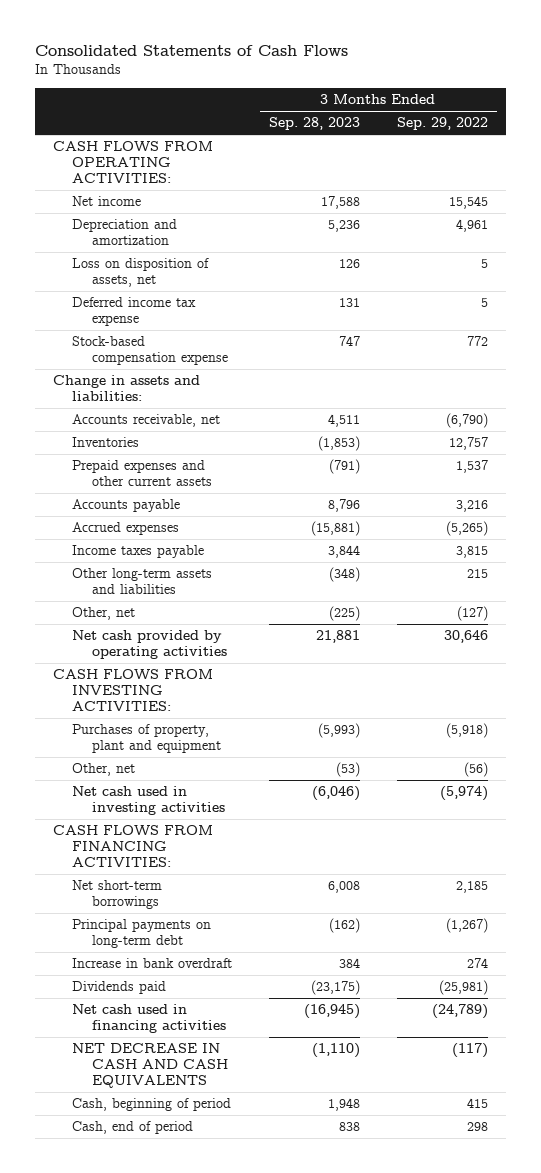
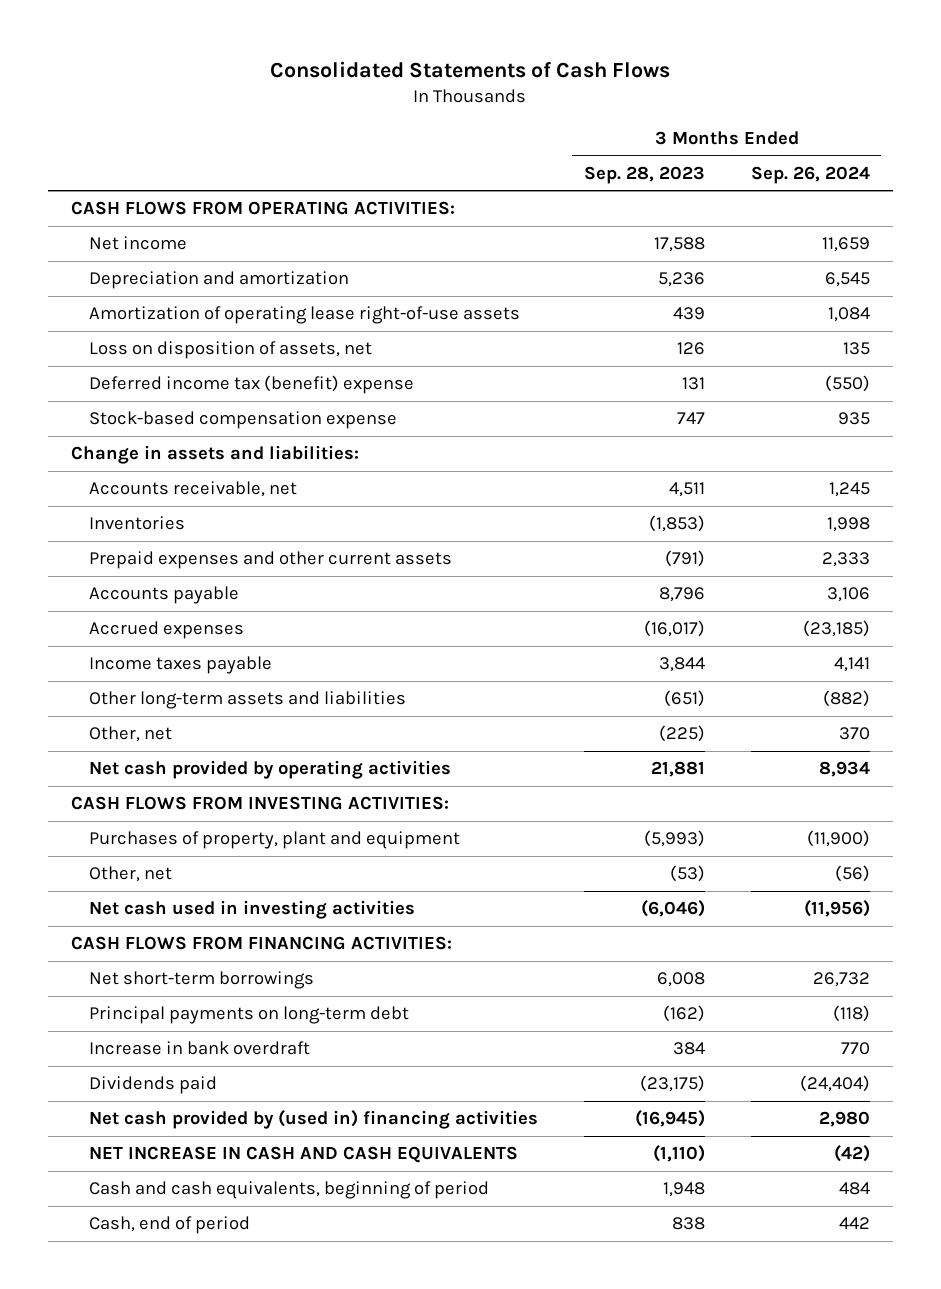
- | 3 Months Ended Sep. 28, 2023 | 3 Months Ended Sep. 29, 2022
+ | 3 Months Ended Sep. 28, 2023 | 3 Months Ended Sep. 26, 2024
+ Amortization of operating lease right-of-use assets | 439 | 1,084
- Deferred income tax expense | 131 | 5
+ Deferred income tax (benefit) expense | 131 | (550)
- Accrued expenses | (15,881) | (5,265)
+ Accrued expenses | (16,017) | (23,185)
- Other long-term assets and liabilities | (348) | 215
+ Other long-term assets and liabilities | (651) | (882)
- Net cash used in financing activities | (16,945) | (24,789)
- NET DECREASE IN CASH AND CASH EQUIVALENTS | (1,110) | (117)
- Cash, beginning of period | 1,948 | 415
+ Net cash provided by (used in) financing activities | (16,945) | 2,980
+ NET INCREASE IN CASH AND CASH EQUIVALENTS | (1,110) | (42)
+ Cash and cash equivalents, beginning of period | 1,948 | 484

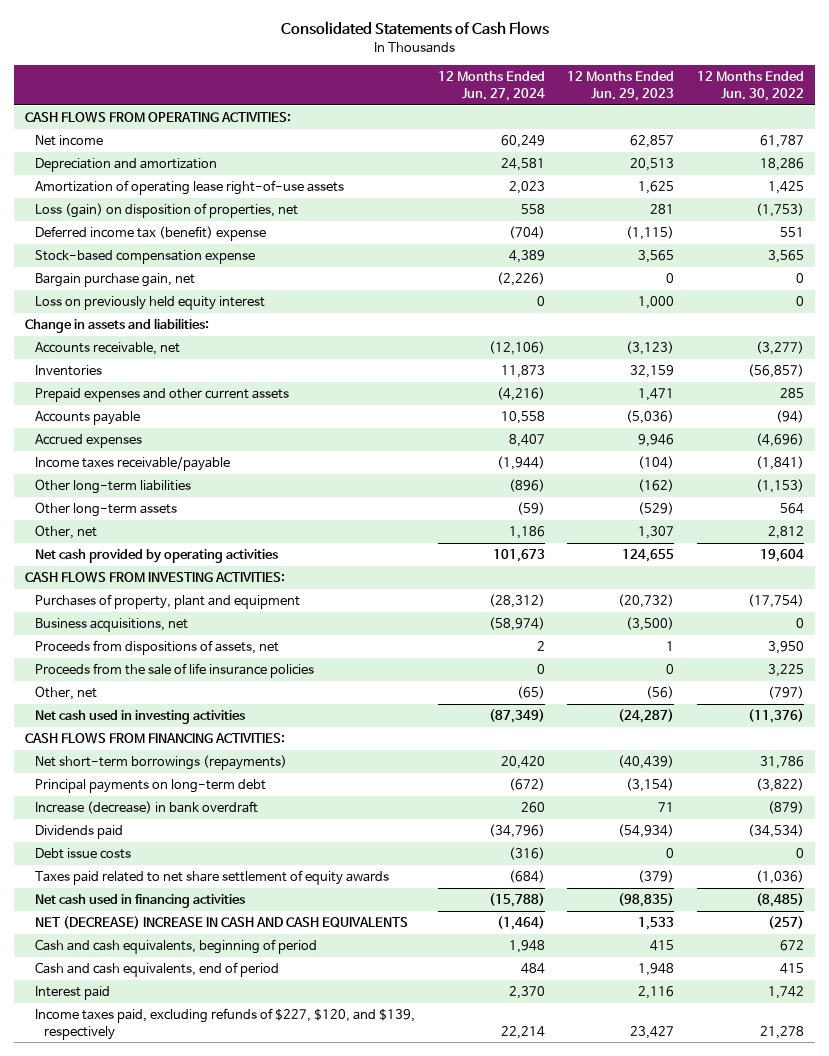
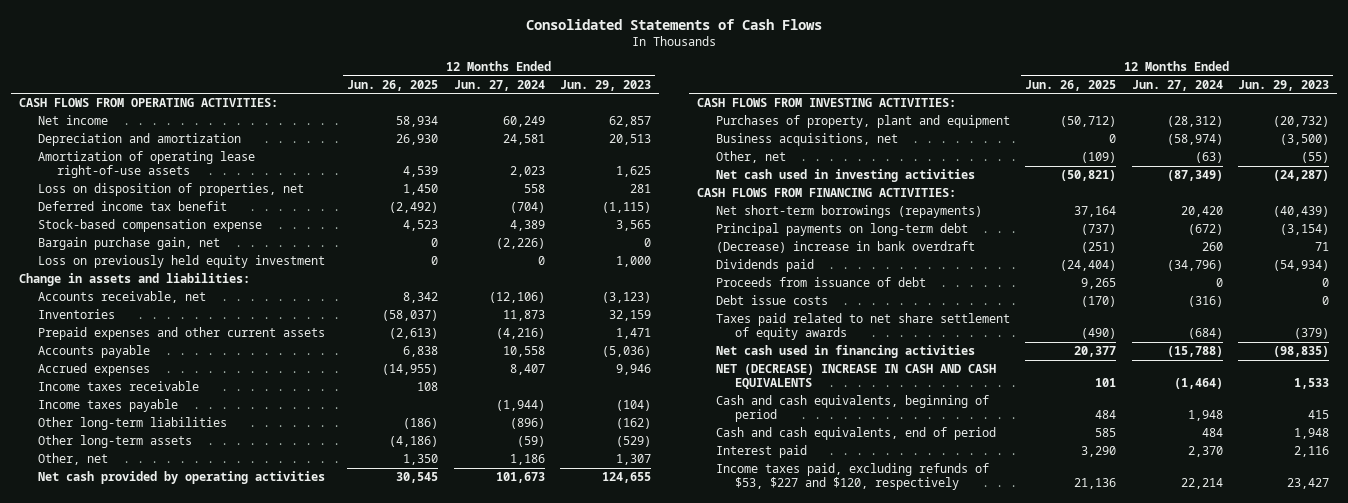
- | 12 Months Ended Jun. 27, 2024 | 12 Months Ended Jun. 29, 2023 | 12 Months Ended Jun. 30, 2022
+ | 12 Months Ended Jun. 26, 2025 | 12 Months Ended Jun. 27, 2024 | 12 Months Ended Jun. 29, 2023
- Loss (gain) on disposition of properties, net | 558 | 281 | (1,753)
- Deferred income tax (benefit) expense | (704) | (1,115) | 551
+ Loss on disposition of properties, net | 1,450 | 558 | 281
+ Deferred income tax benefit | (2,492) | (704) | (1,115)
- Loss on previously held equity interest | 0 | 1,000 | 0
+ Loss on previously held equity investment | 0 | 0 | 1,000
- Income taxes receivable/payable | (1,944) | (104) | (1,841)
+ Income taxes receivable | 108 | |
+ Income taxes payable | | (1,944) | (104)
- Proceeds from dispositions of assets, net | 2 | 1 | 3,950
- Proceeds from the sale of life insurance policies | 0 | 0 | 3,225
- Other, net | (65) | (56) | (797)
+ Other, net | (109) | (63) | (55)
- Increase (decrease) in bank overdraft | 260 | 71 | (879)
+ (Decrease) increase in bank overdraft | (251) | 260 | 71
+ Proceeds from issuance of debt | 9,265 | 0 | 0
- Income taxes paid, excluding refunds of $227, $120, and $139, respectively | 22,214 | 23,427 | 21,278
+ Income taxes paid, excluding refunds of $53, $227 and $120, respectively | 21,136 | 22,214 | 23,427

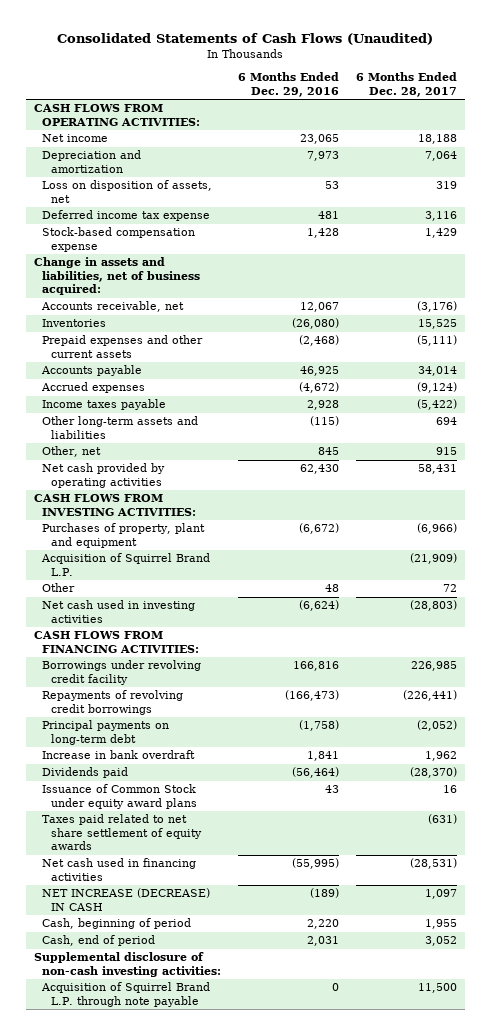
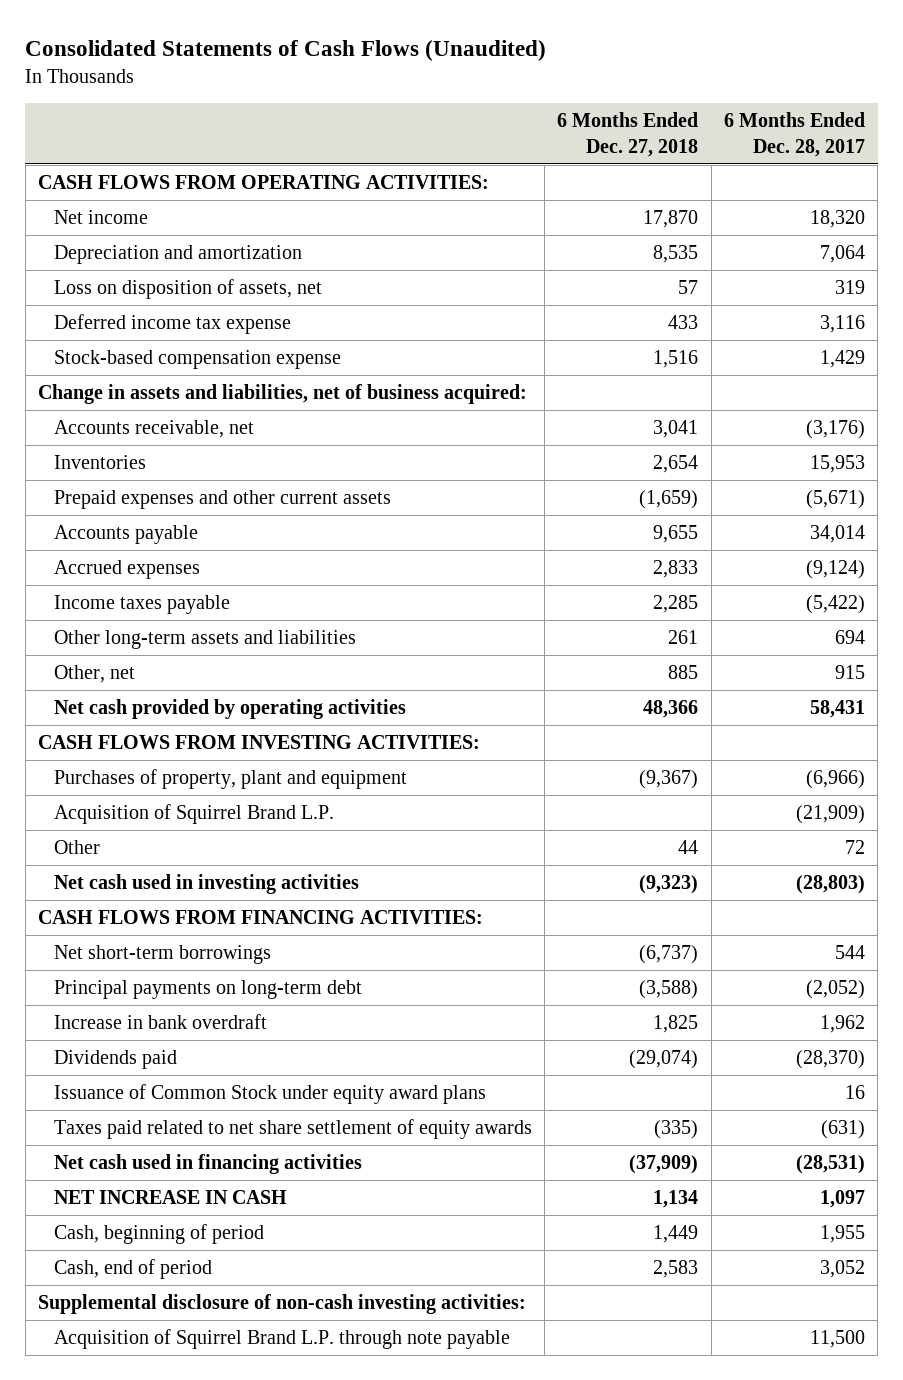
- | 6 Months Ended Dec. 29, 2016 | 6 Months Ended Dec. 28, 2017
+ | 6 Months Ended Dec. 27, 2018 | 6 Months Ended Dec. 28, 2017
- Net income | 23,065 | 18,188
+ Net income | 17,870 | 18,320
- Inventories | (26,080) | 15,525
- Prepaid expenses and other current assets | (2,468) | (5,111)
+ Inventories | 2,654 | 15,953
+ Prepaid expenses and other current assets | (1,659) | (5,671)
- Borrowings under revolving credit facility | 166,816 | 226,985
- Repayments of revolving credit borrowings | (166,473) | (226,441)
+ Net short-term borrowings | (6,737) | 544
- NET INCREASE (DECREASE) IN CASH | (189) | 1,097
+ NET INCREASE IN CASH | 1,134 | 1,097

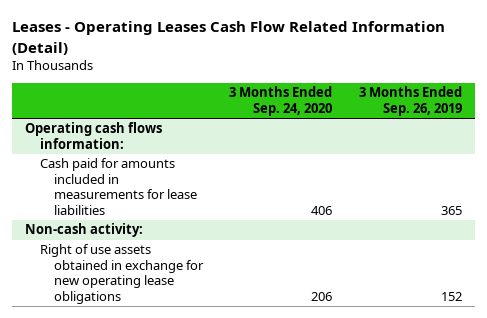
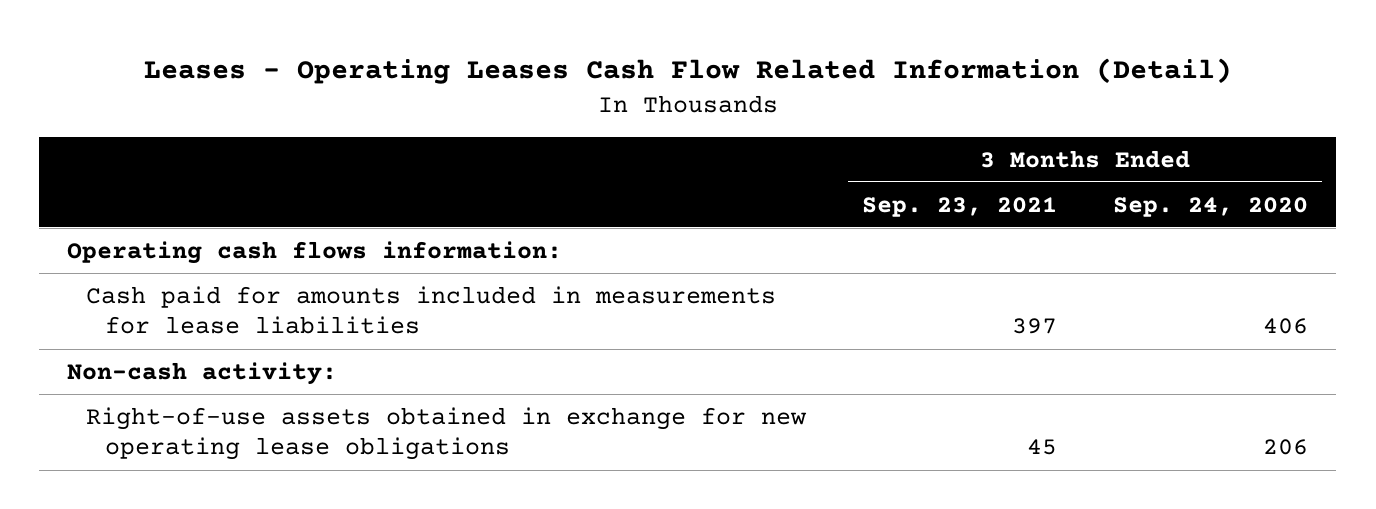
- | 3 Months Ended Sep. 24, 2020 | 3 Months Ended Sep. 26, 2019
+ | 3 Months Ended Sep. 23, 2021 | 3 Months Ended Sep. 24, 2020
- Right of use assets obtained in exchange for new operating lease obligations | 206 | 152
+ Right-of-use assets obtained in exchange for new operating lease obligations | 45 | 206

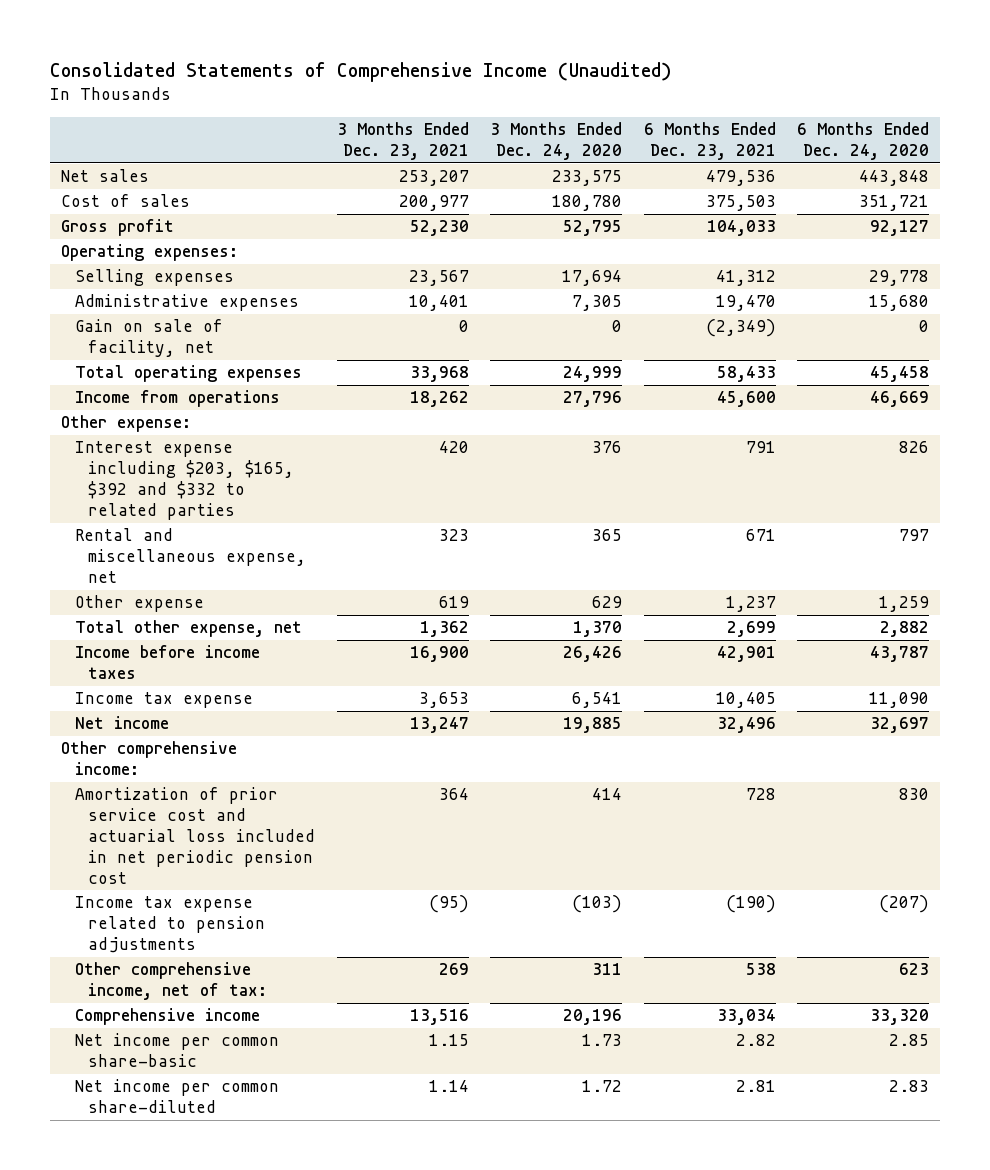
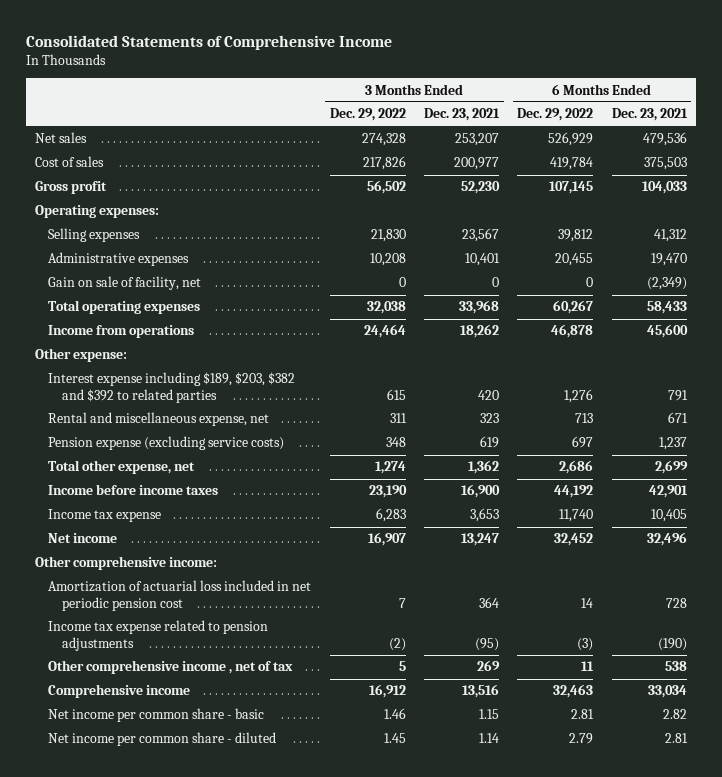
- Consolidated Statements of Comprehensive Income (Unaudited)
+ Consolidated Statements of Comprehensive Income
- | 3 Months Ended Dec. 23, 2021 | 3 Months Ended Dec. 24, 2020 | 6 Months Ended Dec. 23, 2021 | 6 Months Ended Dec. 24, 2020
+ | 3 Months Ended Dec. 29, 2022 | 3 Months Ended Dec. 23, 2021 | 6 Months Ended Dec. 29, 2022 | 6 Months Ended Dec. 23, 2021
- Interest expense including $203, $165, $392 and $332 to related parties | 420 | 376 | 791 | 826
+ Interest expense including $189, $203, $382 and $392 to related parties | 615 | 420 | 1,276 | 791
- Other expense | 619 | 629 | 1,237 | 1,259
+ Pension expense (excluding service costs) | 348 | 619 | 697 | 1,237
- Amortization of prior service cost and actuarial loss included in net periodic pension cost | 364 | 414 | 728 | 830
+ Amortization of actuarial loss included in net periodic pension cost | 7 | 364 | 14 | 728
- Other comprehensive income, net of tax: | 269 | 311 | 538 | 623
+ Other comprehensive income , net of tax | 5 | 269 | 11 | 538
- Net income per common share-basic | 1.15 | 1.73 | 2.82 | 2.85
- Net income per common share-diluted | 1.14 | 1.72 | 2.81 | 2.83
+ Net income per common share - basic | 1.46 | 1.15 | 2.81 | 2.82
+ Net income per common share - diluted | 1.45 | 1.14 | 2.79 | 2.81

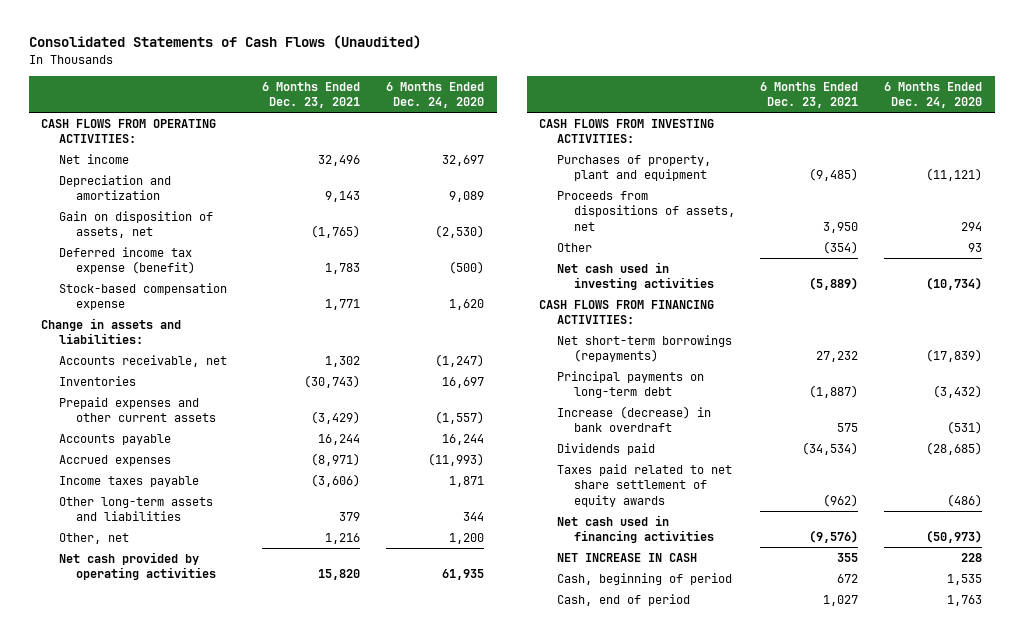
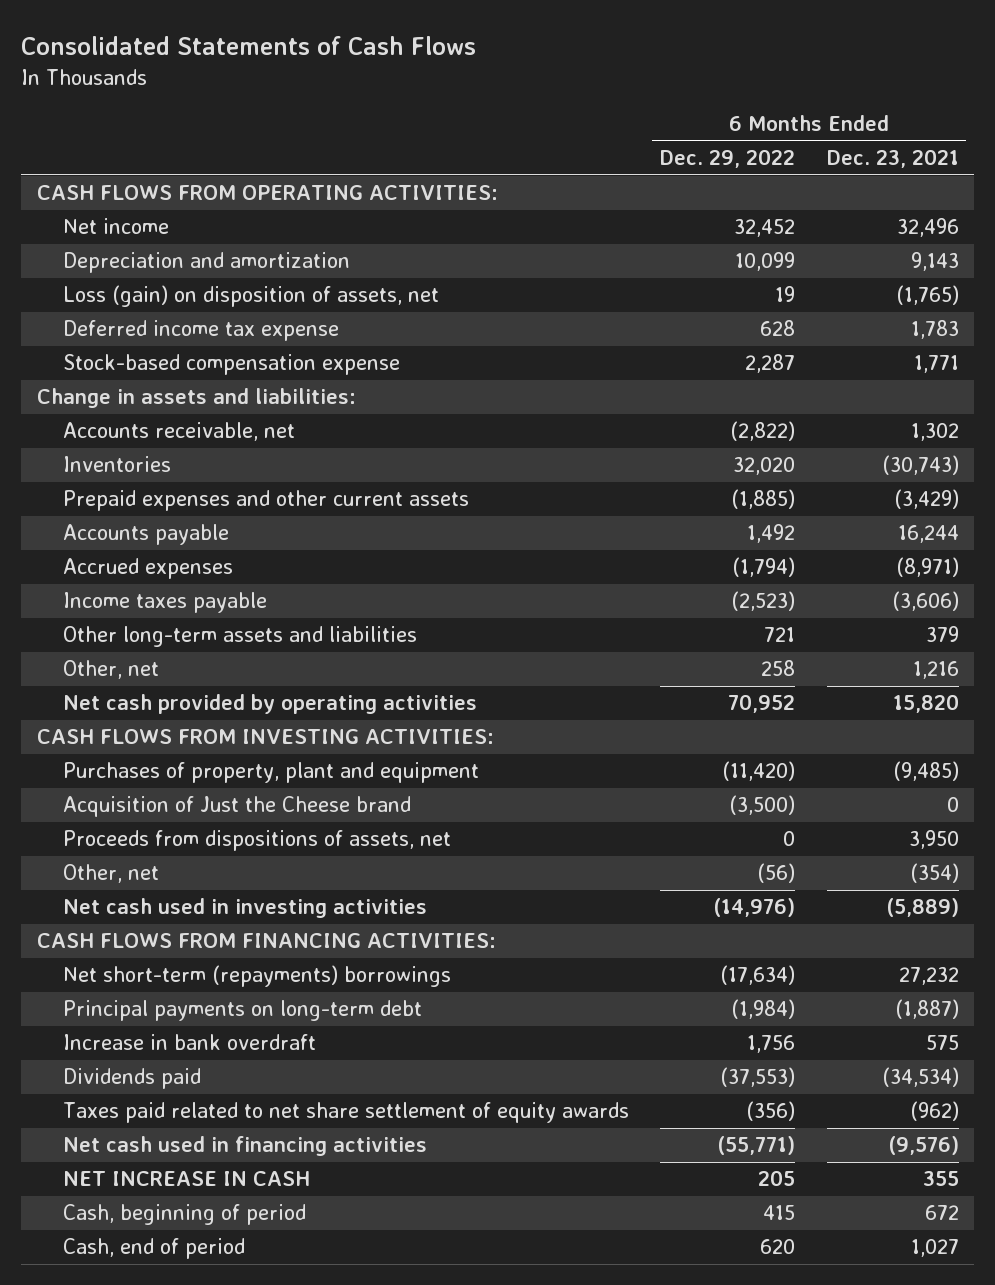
- Consolidated Statements of Cash Flows (Unaudited)
+ Consolidated Statements of Cash Flows
- | 6 Months Ended Dec. 23, 2021 | 6 Months Ended Dec. 24, 2020
+ | 6 Months Ended Dec. 29, 2022 | 6 Months Ended Dec. 23, 2021
- Gain on disposition of assets, net | (1,765) | (2,530)
- Deferred income tax expense (benefit) | 1,783 | (500)
+ Loss (gain) on disposition of assets, net | 19 | (1,765)
+ Deferred income tax expense | 628 | 1,783
+ Acquisition of Just the Cheese brand | (3,500) | 0
- Other | (354) | 93
+ Other, net | (56) | (354)
- Net short-term borrowings (repayments) | 27,232 | (17,839)
+ Net short-term (repayments) borrowings | (17,634) | 27,232
- Increase (decrease) in bank overdraft | 575 | (531)
+ Increase in bank overdraft | 1,756 | 575

